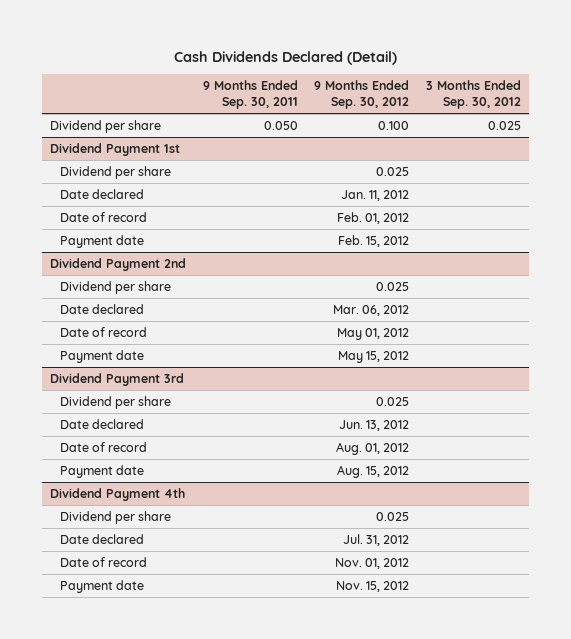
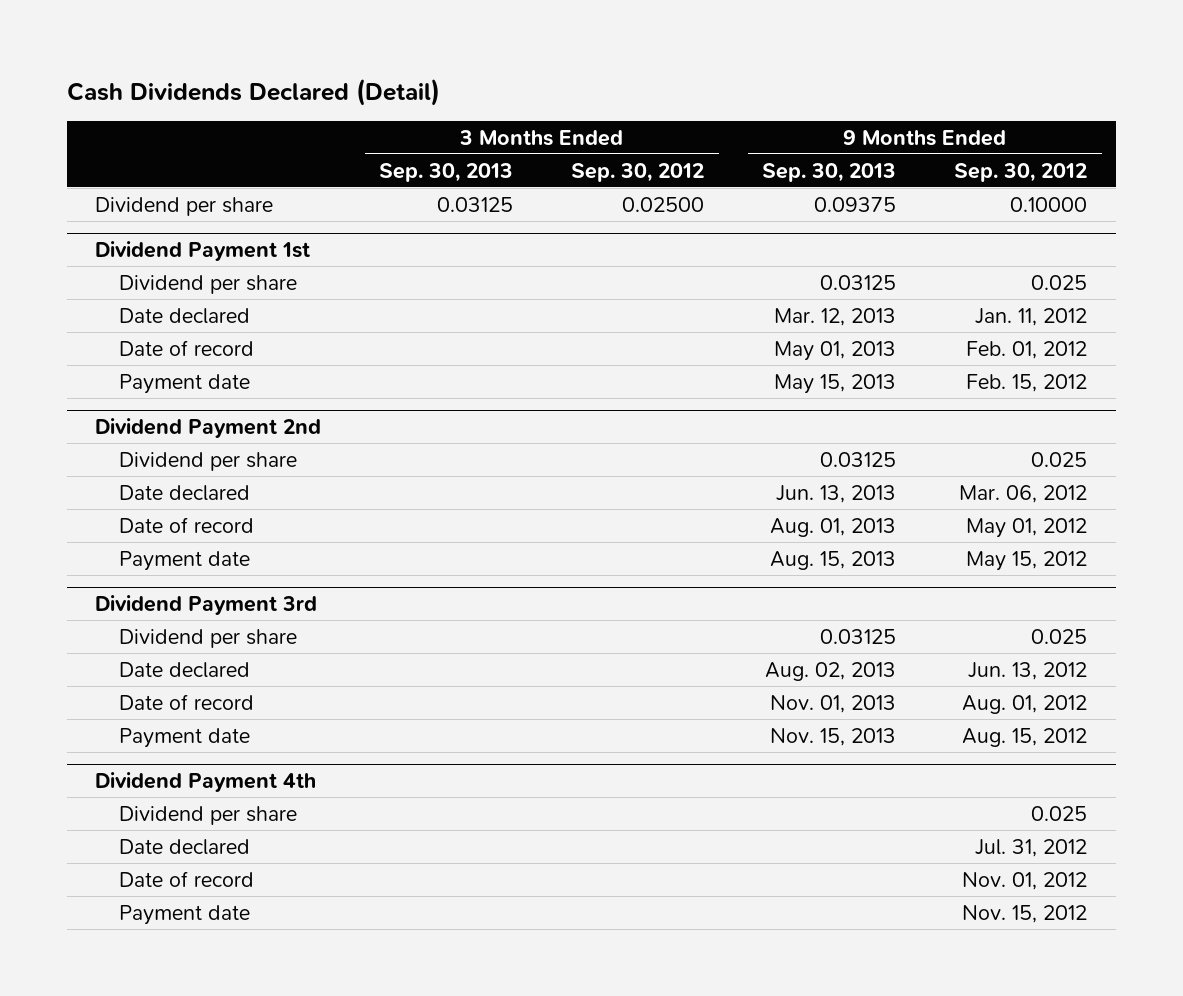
- | 9 Months Ended Sep. 30, 2011 | 9 Months Ended Sep. 30, 2012 | 3 Months Ended Sep. 30, 2012
+ | 3 Months Ended Sep. 30, 2013 | 3 Months Ended Sep. 30, 2012 | 9 Months Ended Sep. 30, 2013 | 9 Months Ended Sep. 30, 2012
- Dividend per share | 0.050 | 0.100 | 0.025
+ Dividend per share | 0.03125 | 0.02500 | 0.09375 | 0.10000

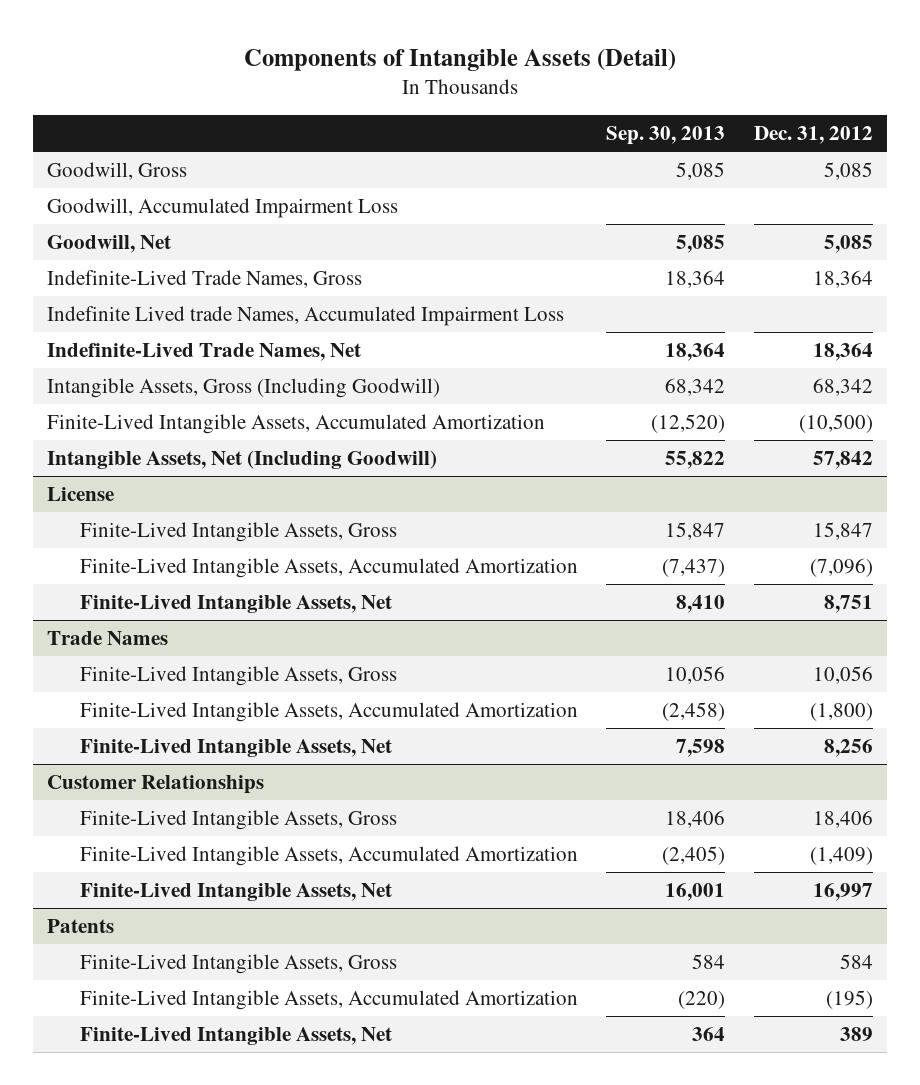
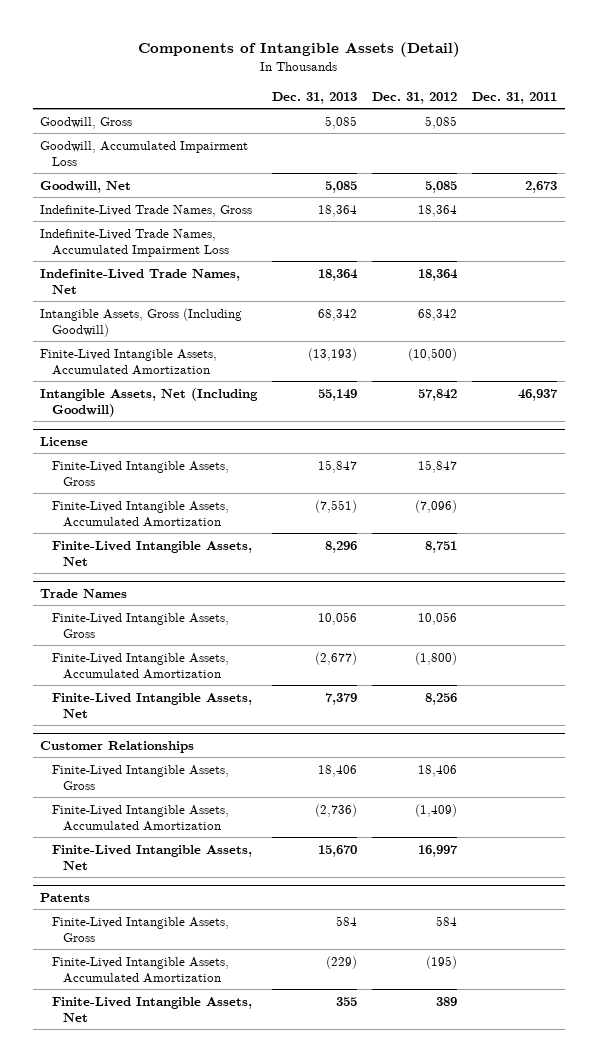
- | Sep. 30, 2013 | Dec. 31, 2012
+ | Dec. 31, 2013 | Dec. 31, 2012 | Dec. 31, 2011
- Indefinite Lived trade Names, Accumulated Impairment Loss
+ Indefinite-Lived Trade Names, Accumulated Impairment Loss

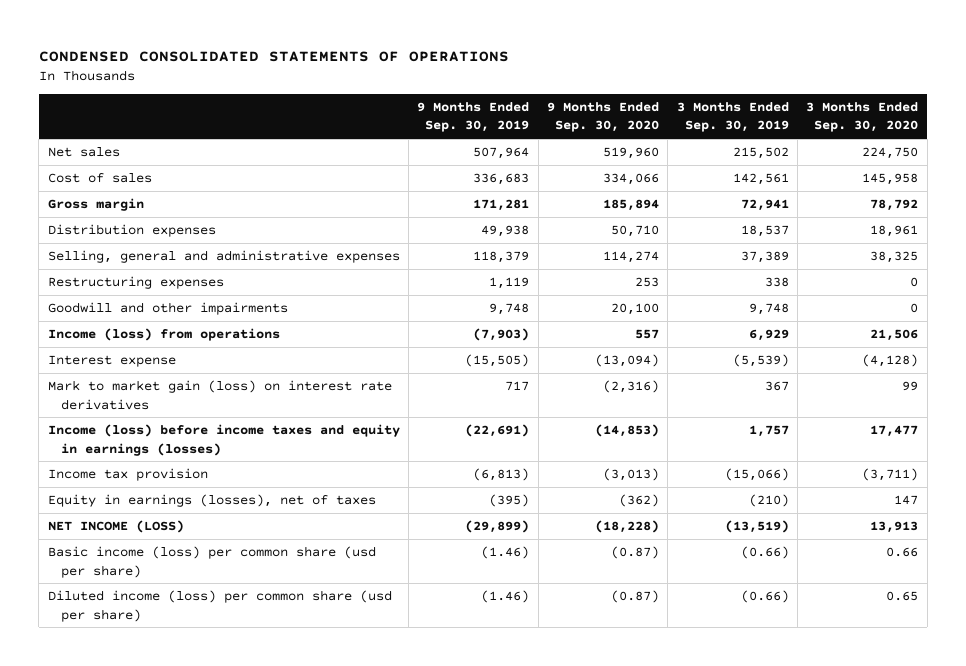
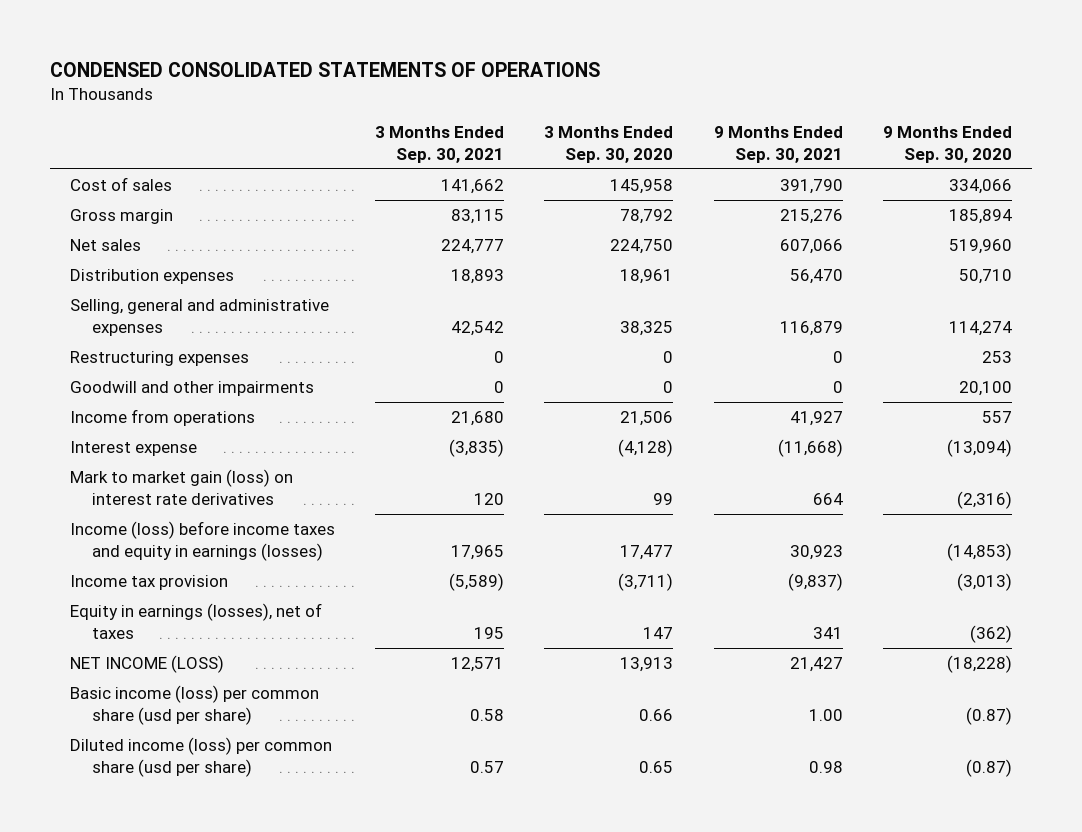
- | 9 Months Ended Sep. 30, 2019 | 9 Months Ended Sep. 30, 2020 | 3 Months Ended Sep. 30, 2019 | 3 Months Ended Sep. 30, 2020
+ | 3 Months Ended Sep. 30, 2021 | 3 Months Ended Sep. 30, 2020 | 9 Months Ended Sep. 30, 2021 | 9 Months Ended Sep. 30, 2020
moved down: Net sales | 224,777 | 224,750 | 607,066 | 519,960
- Income (loss) from operations | (7,903) | 557 | 6,929 | 21,506
+ Income from operations | 21,680 | 21,506 | 41,927 | 557

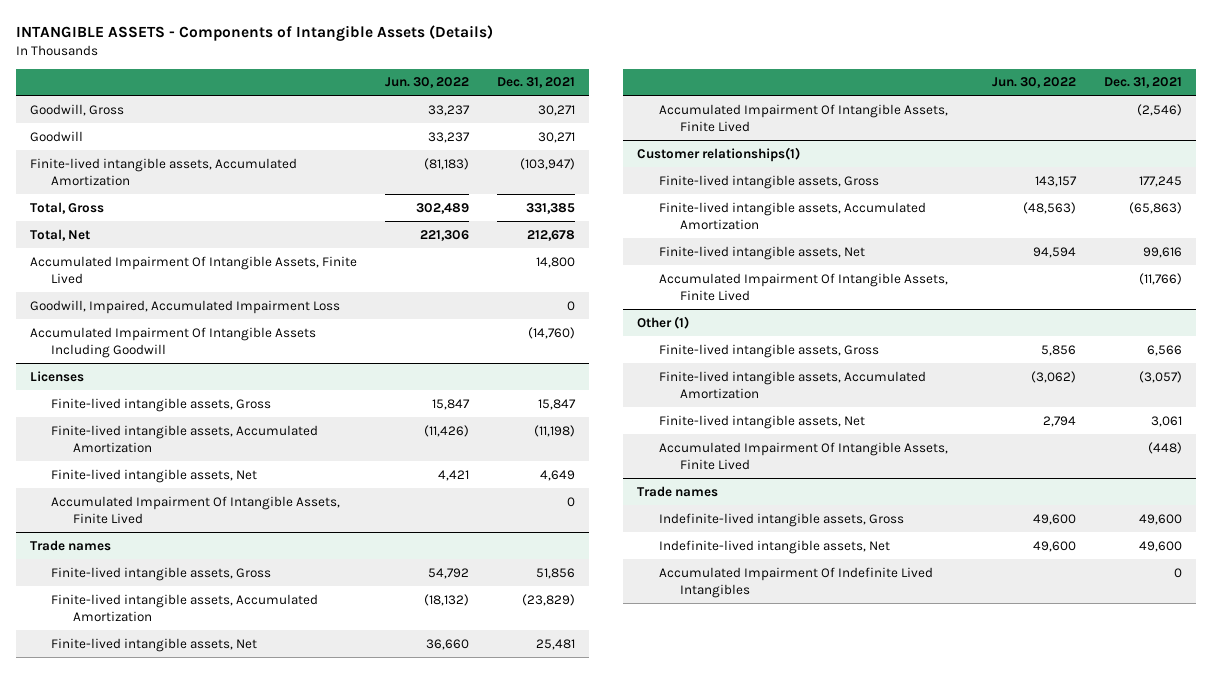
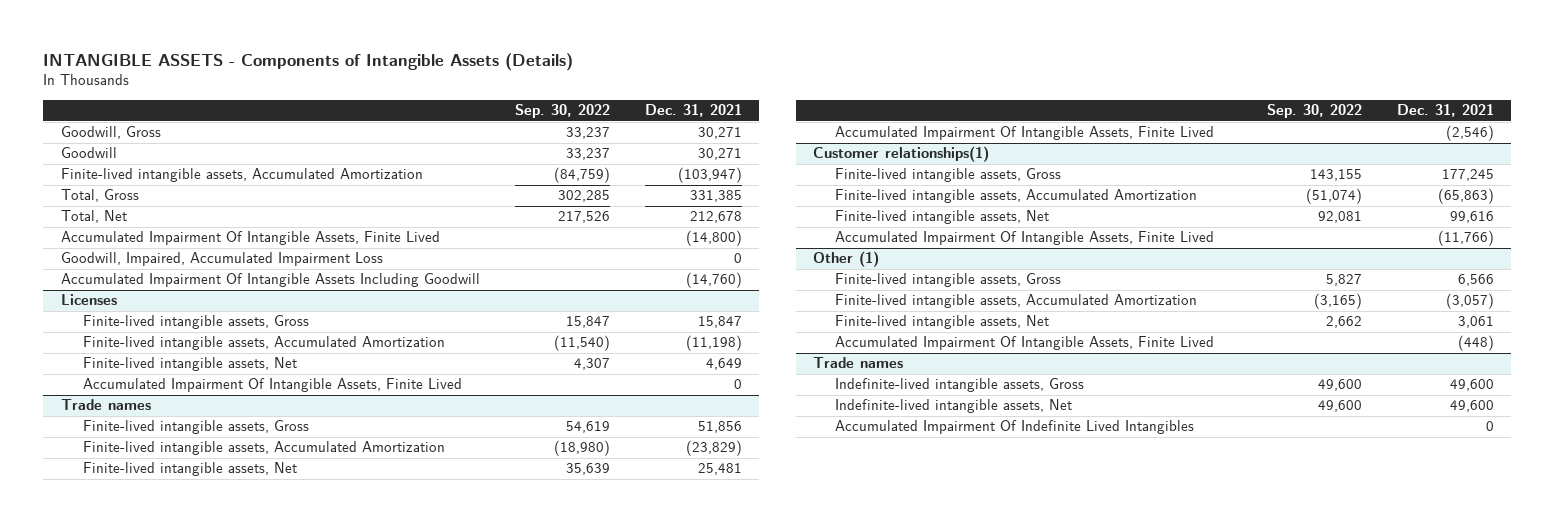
- | Jun. 30, 2022 | Dec. 31, 2021
+ | Sep. 30, 2022 | Dec. 31, 2021
- Accumulated Impairment Of Intangible Assets, Finite Lived | | 14,800
+ Accumulated Impairment Of Intangible Assets, Finite Lived | | (14,800)

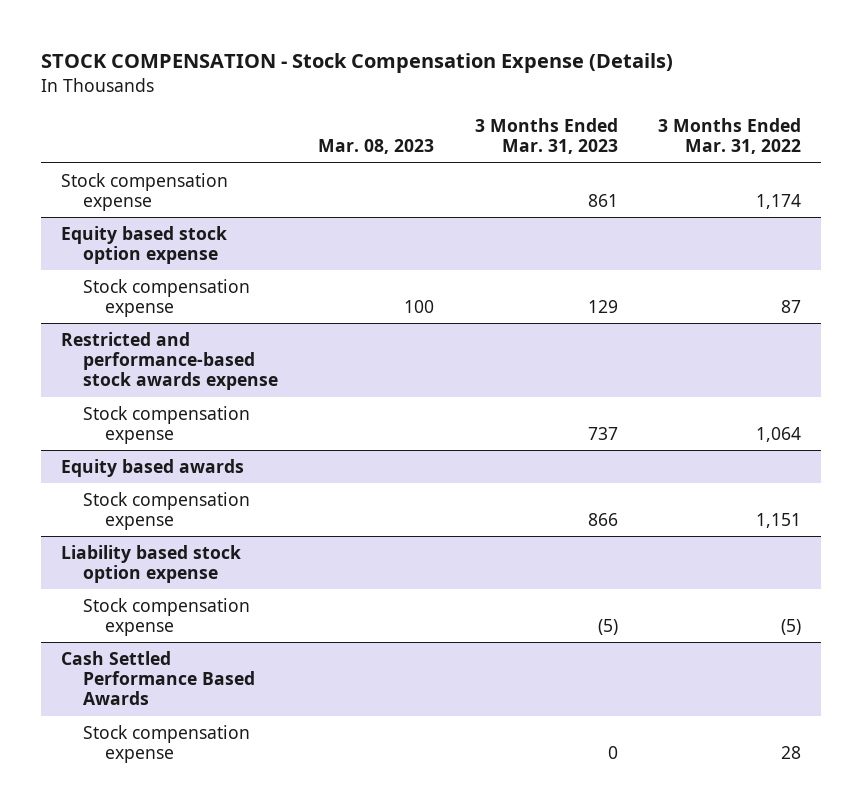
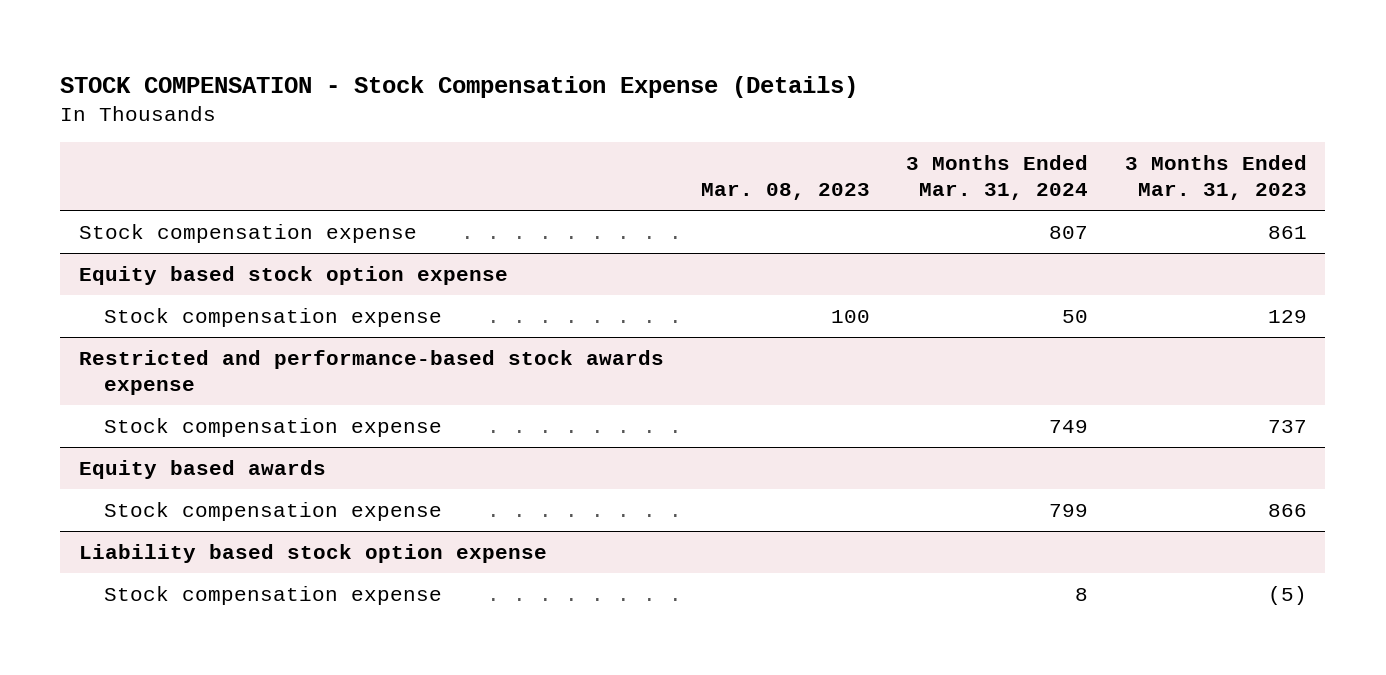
- | Mar. 08, 2023 | 3 Months Ended Mar. 31, 2023 | 3 Months Ended Mar. 31, 2022
+ | Mar. 08, 2023 | 3 Months Ended Mar. 31, 2024 | 3 Months Ended Mar. 31, 2023
- Cash Settled Performance Based Awards
- Stock compensation expense | | 0 | 28

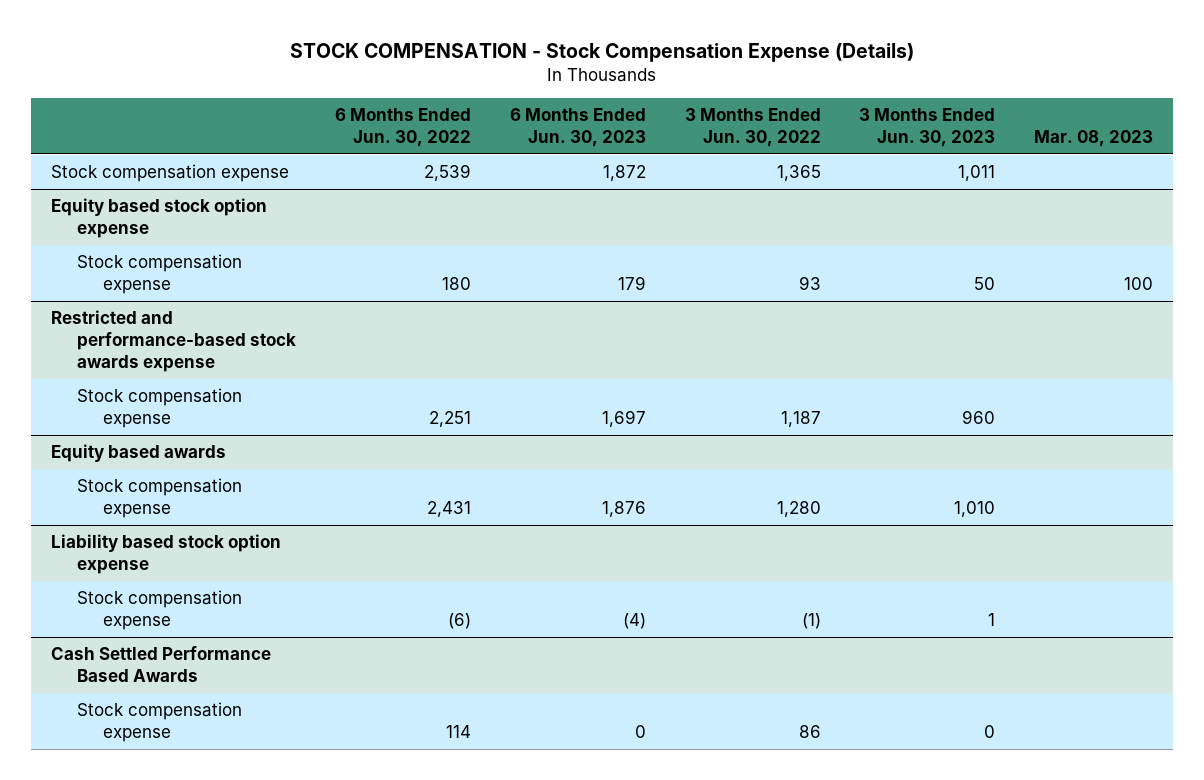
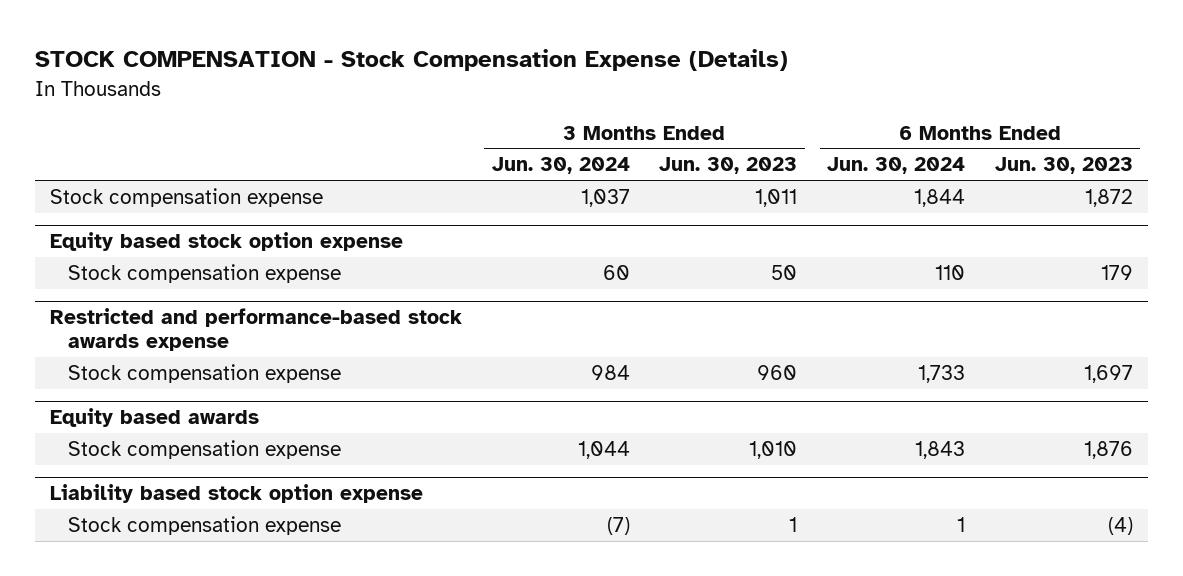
- | 6 Months Ended Jun. 30, 2022 | 6 Months Ended Jun. 30, 2023 | 3 Months Ended Jun. 30, 2022 | 3 Months Ended Jun. 30, 2023 | Mar. 08, 2023
+ | 3 Months Ended Jun. 30, 2024 | 3 Months Ended Jun. 30, 2023 | 6 Months Ended Jun. 30, 2024 | 6 Months Ended Jun. 30, 2023
- Cash Settled Performance Based Awards
- Stock compensation expense | 114 | 0 | 86 | 0 |

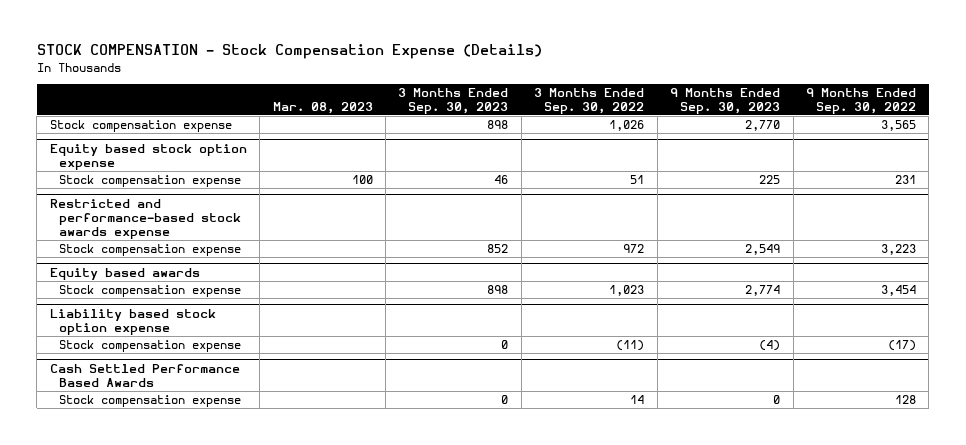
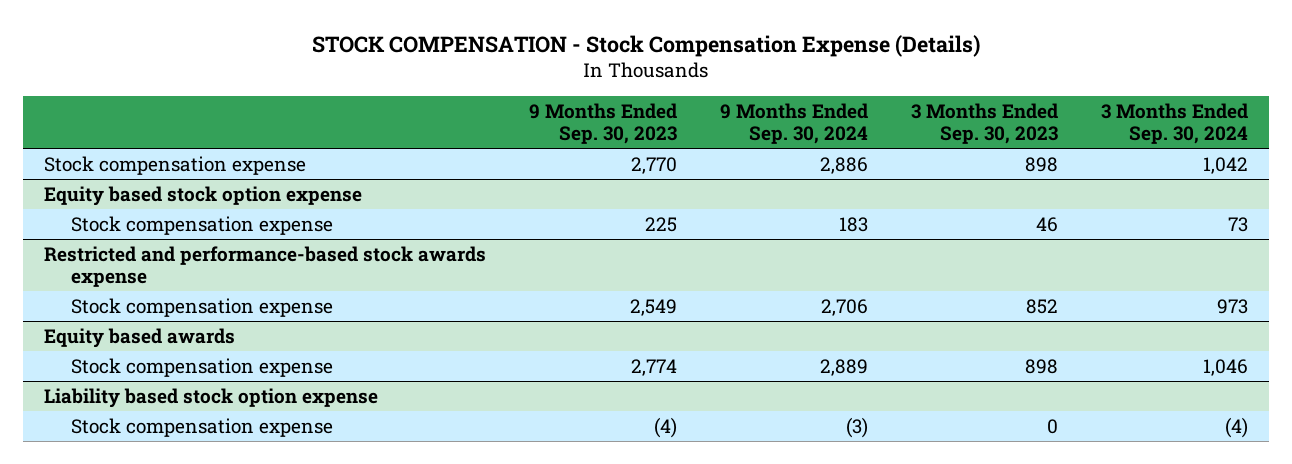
- | Mar. 08, 2023 | 3 Months Ended Sep. 30, 2023 | 3 Months Ended Sep. 30, 2022 | 9 Months Ended Sep. 30, 2023 | 9 Months Ended Sep. 30, 2022
+ | 9 Months Ended Sep. 30, 2023 | 9 Months Ended Sep. 30, 2024 | 3 Months Ended Sep. 30, 2023 | 3 Months Ended Sep. 30, 2024
- Cash Settled Performance Based Awards
- Stock compensation expense | | 0 | 14 | 0 | 128

